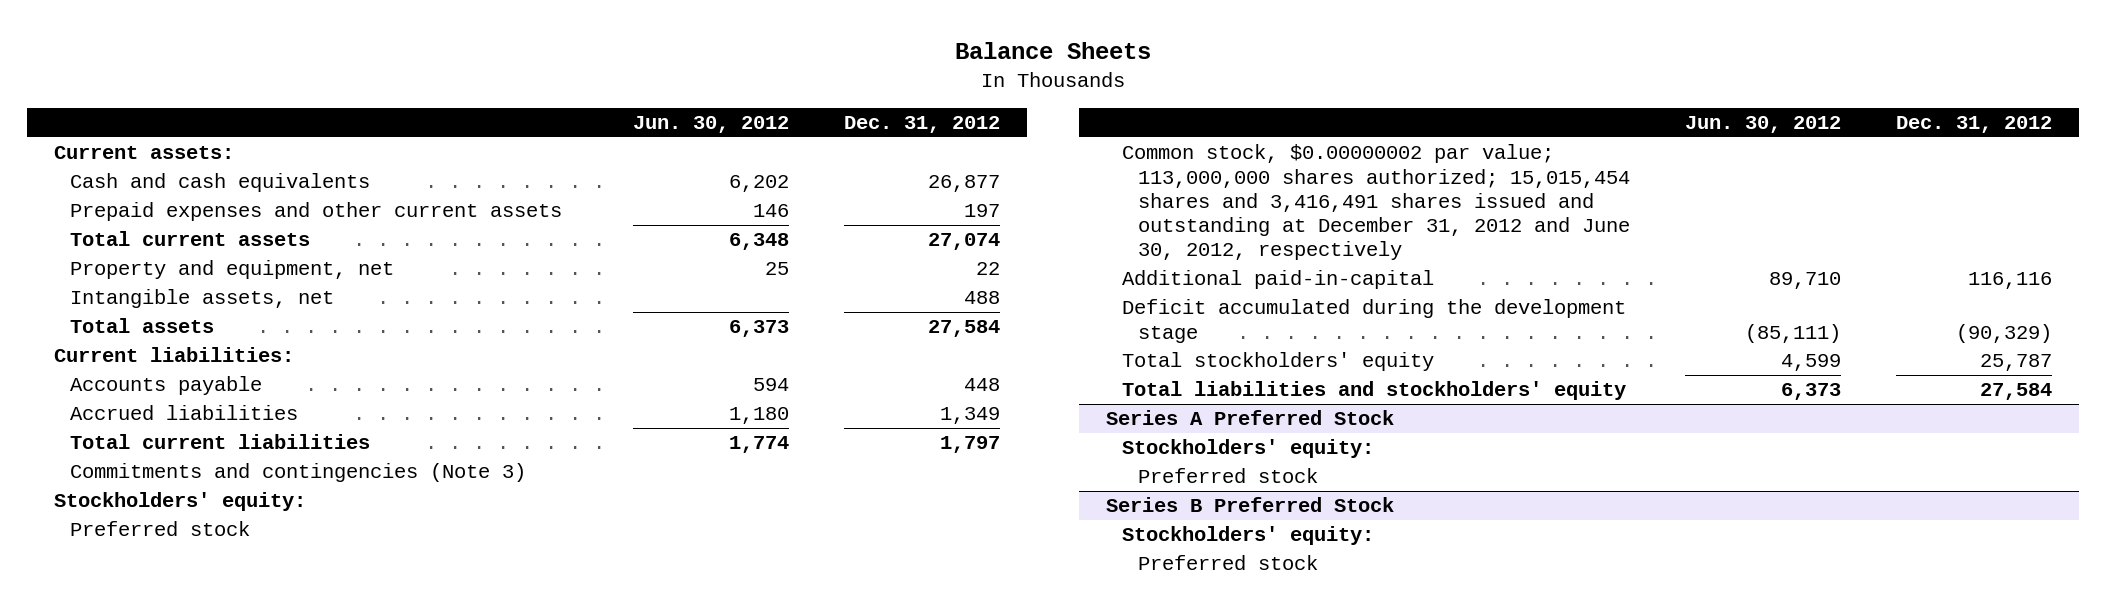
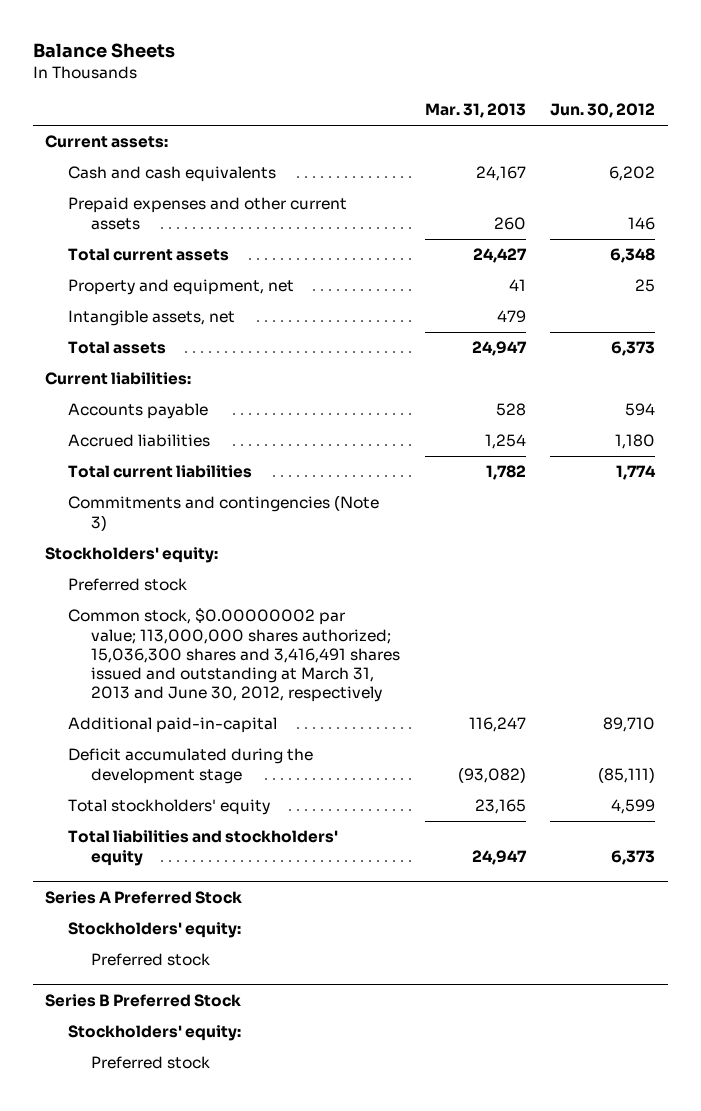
- | Jun. 30, 2012 | Dec. 31, 2012
+ | Mar. 31, 2013 | Jun. 30, 2012
- Common stock, $0.00000002 par value; 113,000,000 shares authorized; 15,015,454 shares and 3,416,491 shares issued and outstanding at December 31, 2012 and June 30, 2012, respectively
+ Common stock, $0.00000002 par value; 113,000,000 shares authorized; 15,036,300 shares and 3,416,491 shares issued and outstanding at March 31, 2013 and June 30, 2012, respectively

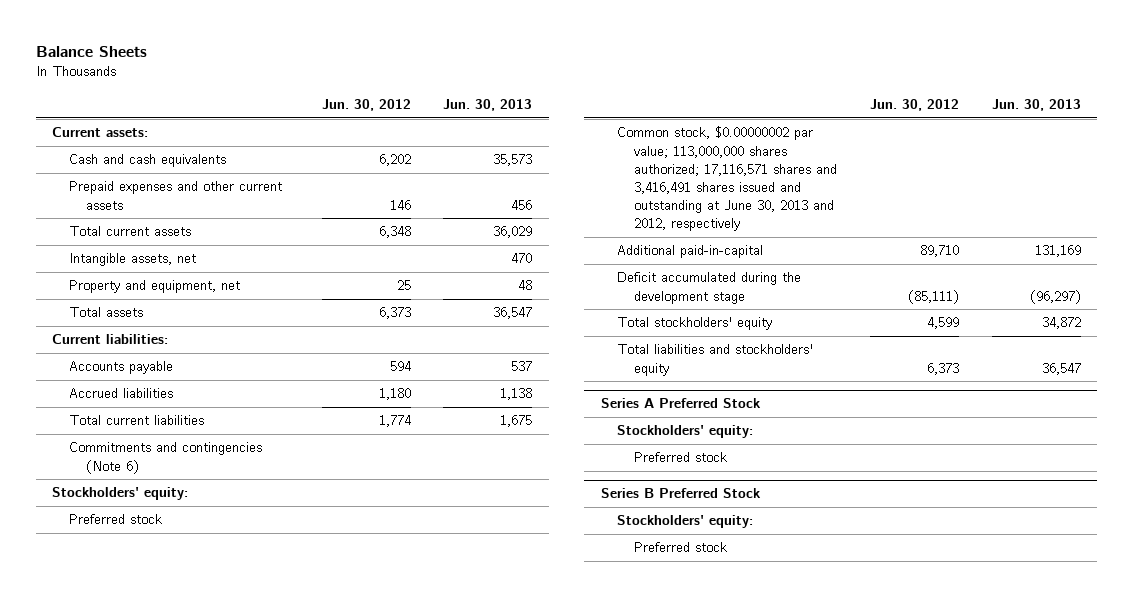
- | Mar. 31, 2013 | Jun. 30, 2012
+ | Jun. 30, 2012 | Jun. 30, 2013
moved down: Property and equipment, net | 25 | 48
- Commitments and contingencies (Note 3)
+ Commitments and contingencies (Note 6)
- Common stock, $0.00000002 par value; 113,000,000 shares authorized; 15,036,300 shares and 3,416,491 shares issued and outstanding at March 31, 2013 and June 30, 2012, respectively
+ Common stock, $0.00000002 par value; 113,000,000 shares authorized; 17,116,571 shares and 3,416,491 shares issued and outstanding at June 30, 2013 and 2012, respectively

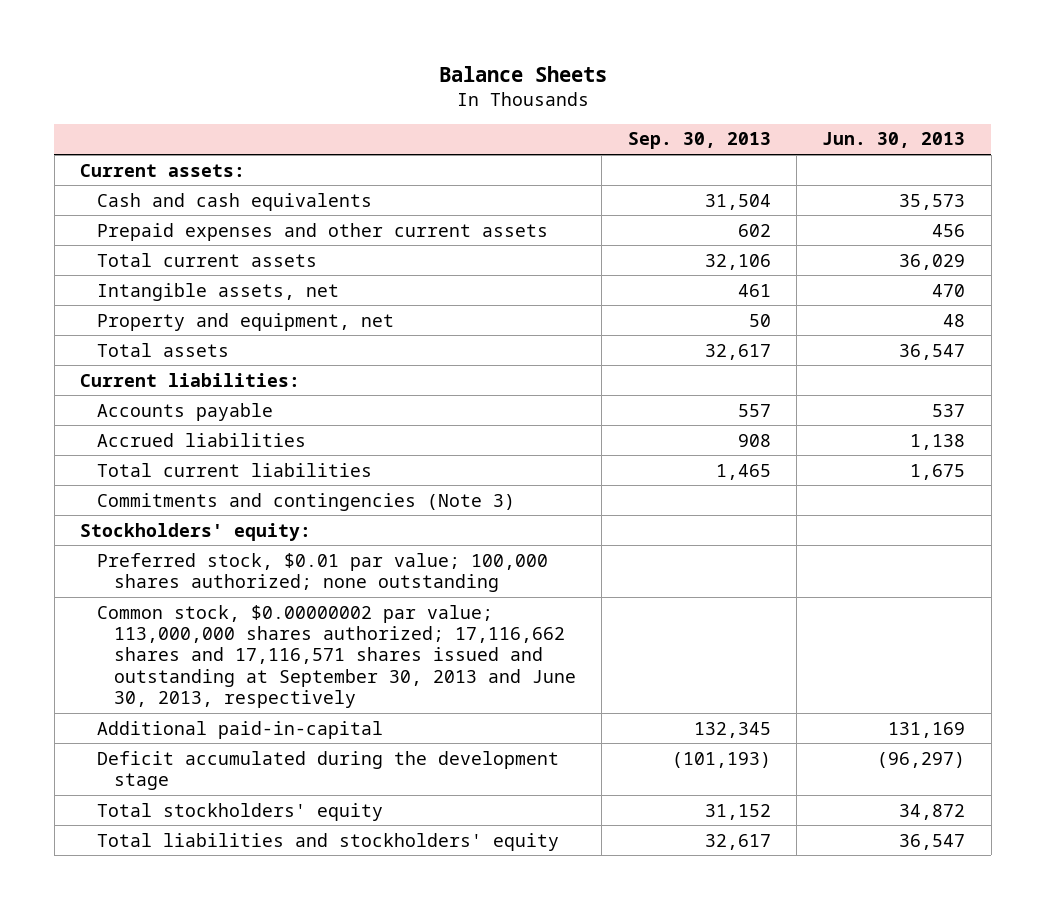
- | Jun. 30, 2012 | Jun. 30, 2013
+ | Sep. 30, 2013 | Jun. 30, 2013
- Commitments and contingencies (Note 6)
+ Commitments and contingencies (Note 3)
- Preferred stock
- Common stock, $0.00000002 par value; 113,000,000 shares authorized; 17,116,571 shares and 3,416,491 shares issued and outstanding at June 30, 2013 and 2012, respectively
+ Preferred stock, $0.01 par value; 100,000 shares authorized; none outstanding
+ Common stock, $0.00000002 par value; 113,000,000 shares authorized; 17,116,662 shares and 17,116,571 shares issued and outstanding at September 30, 2013 and June 30, 2013, respectively
- Series A Preferred Stock
- Stockholders' equity:
- Preferred stock
- Series B Preferred Stock
- Stockholders' equity:
- Preferred stock

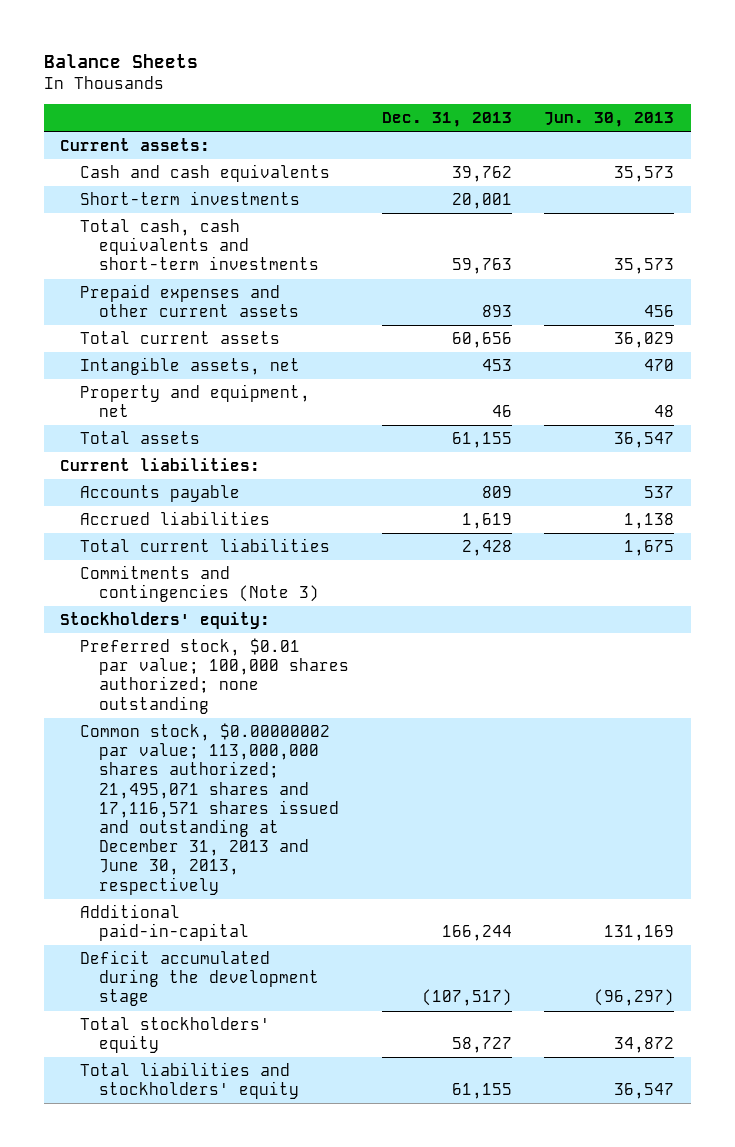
- | Sep. 30, 2013 | Jun. 30, 2013
+ | Dec. 31, 2013 | Jun. 30, 2013
+ Short-term investments | 20,001 |
+ Total cash, cash equivalents and short-term investments | 59,763 | 35,573
- Common stock, $0.00000002 par value; 113,000,000 shares authorized; 17,116,662 shares and 17,116,571 shares issued and outstanding at September 30, 2013 and June 30, 2013, respectively
+ Common stock, $0.00000002 par value; 113,000,000 shares authorized; 21,495,071 shares and 17,116,571 shares issued and outstanding at December 31, 2013 and June 30, 2013, respectively

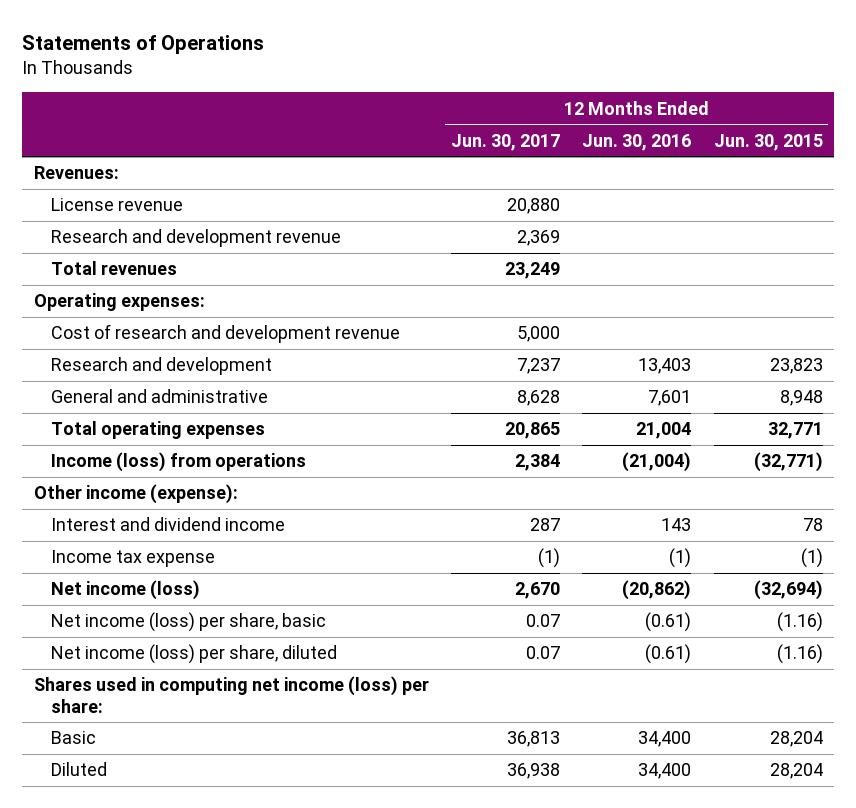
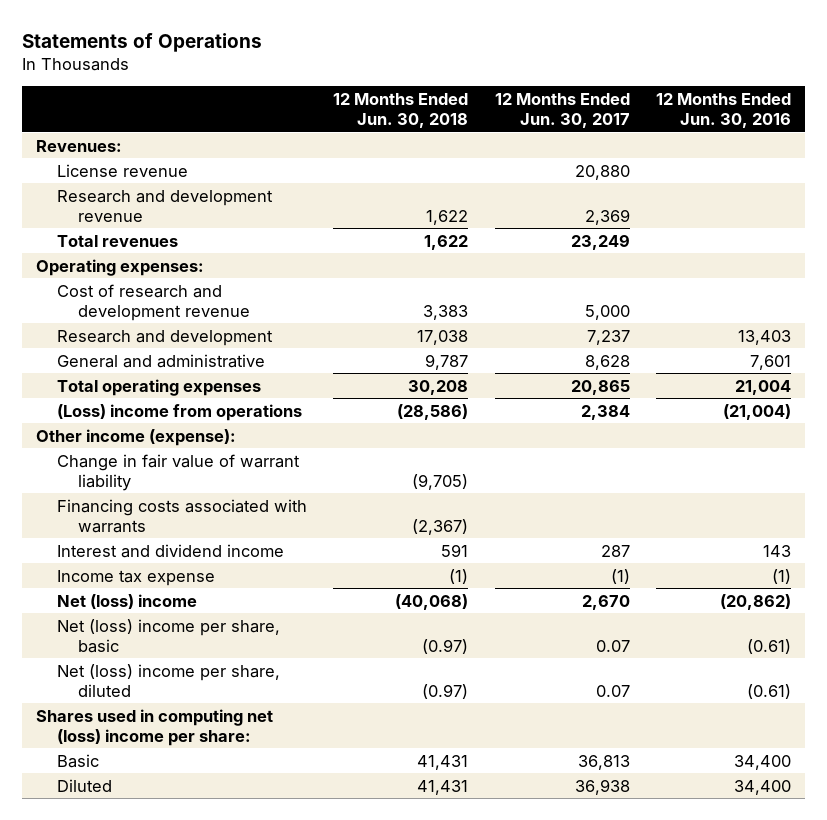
- | 12 Months Ended Jun. 30, 2017 | 12 Months Ended Jun. 30, 2016 | 12 Months Ended Jun. 30, 2015
+ | 12 Months Ended Jun. 30, 2018 | 12 Months Ended Jun. 30, 2017 | 12 Months Ended Jun. 30, 2016
- Income (loss) from operations | 2,384 | (21,004) | (32,771)
+ (Loss) income from operations | (28,586) | 2,384 | (21,004)
+ Change in fair value of warrant liability | (9,705) | |
+ Financing costs associated with warrants | (2,367) | |
- Net income (loss) | 2,670 | (20,862) | (32,694)
- Net income (loss) per share, basic | 0.07 | (0.61) | (1.16)
- Net income (loss) per share, diluted | 0.07 | (0.61) | (1.16)
- Shares used in computing net income (loss) per share:
+ Net (loss) income | (40,068) | 2,670 | (20,862)
+ Net (loss) income per share, basic | (0.97) | 0.07 | (0.61)
+ Net (loss) income per share, diluted | (0.97) | 0.07 | (0.61)
+ Shares used in computing net (loss) income per share:

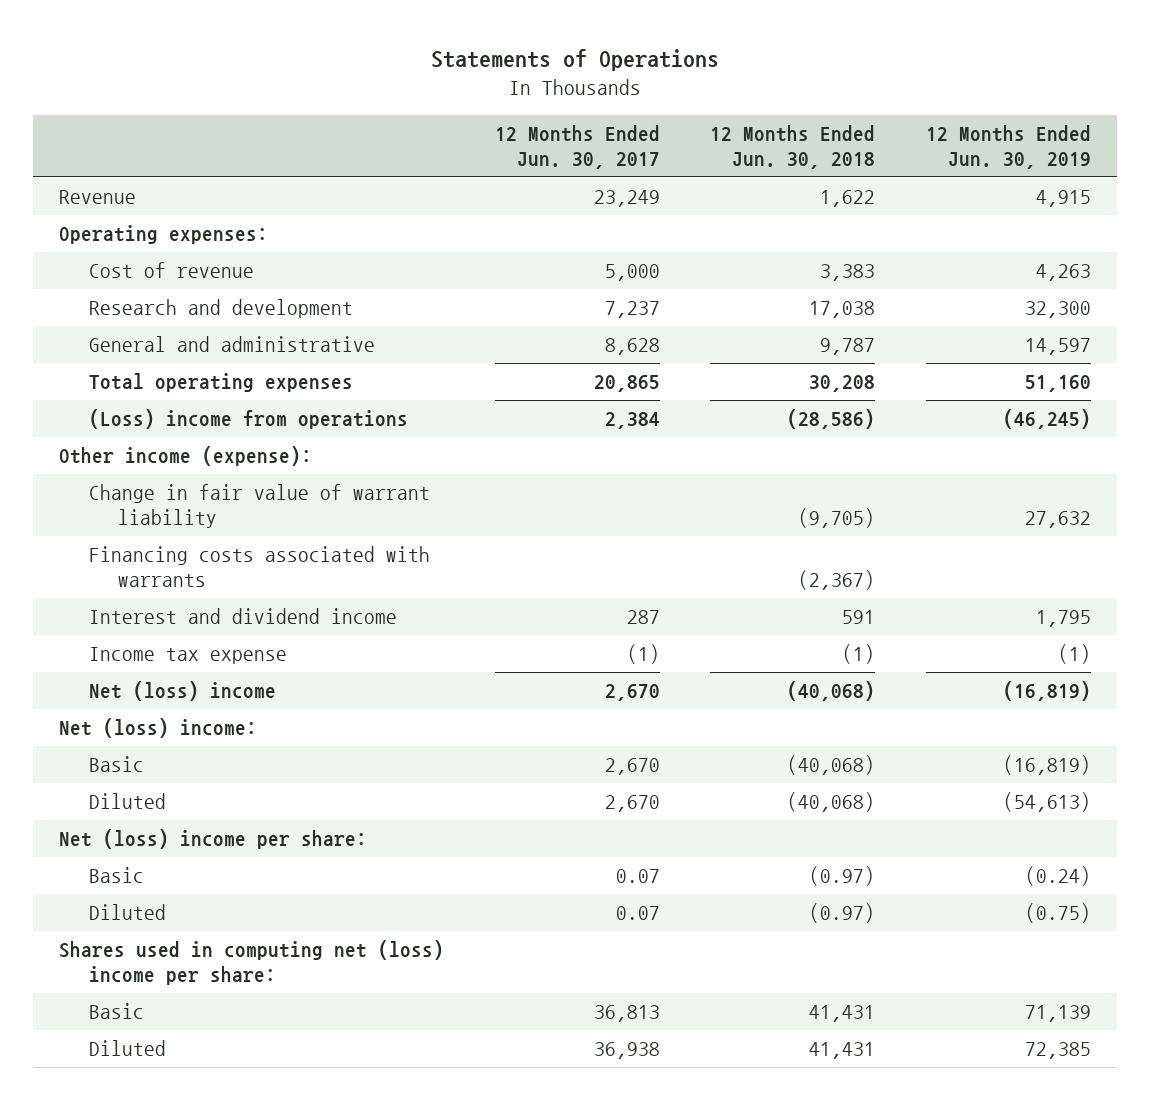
- | 12 Months Ended Jun. 30, 2018 | 12 Months Ended Jun. 30, 2017 | 12 Months Ended Jun. 30, 2016
+ | 12 Months Ended Jun. 30, 2017 | 12 Months Ended Jun. 30, 2018 | 12 Months Ended Jun. 30, 2019
- Revenues:
- License revenue | | 20,880 |
- Research and development revenue | 1,622 | 2,369 |
- Total revenues | 1,622 | 23,249 |
+ Revenue | 23,249 | 1,622 | 4,915
- Cost of research and development revenue | 3,383 | 5,000 |
+ Cost of revenue | 5,000 | 3,383 | 4,263
- Net (loss) income per share, basic | (0.97) | 0.07 | (0.61)
- Net (loss) income per share, diluted | (0.97) | 0.07 | (0.61)
+ Net (loss) income:
+ Basic | 2,670 | (40,068) | (16,819)
+ Diluted | 2,670 | (40,068) | (54,613)
+ Net (loss) income per share:
+ Basic | 0.07 | (0.97) | (0.24)
+ Diluted | 0.07 | (0.97) | (0.75)

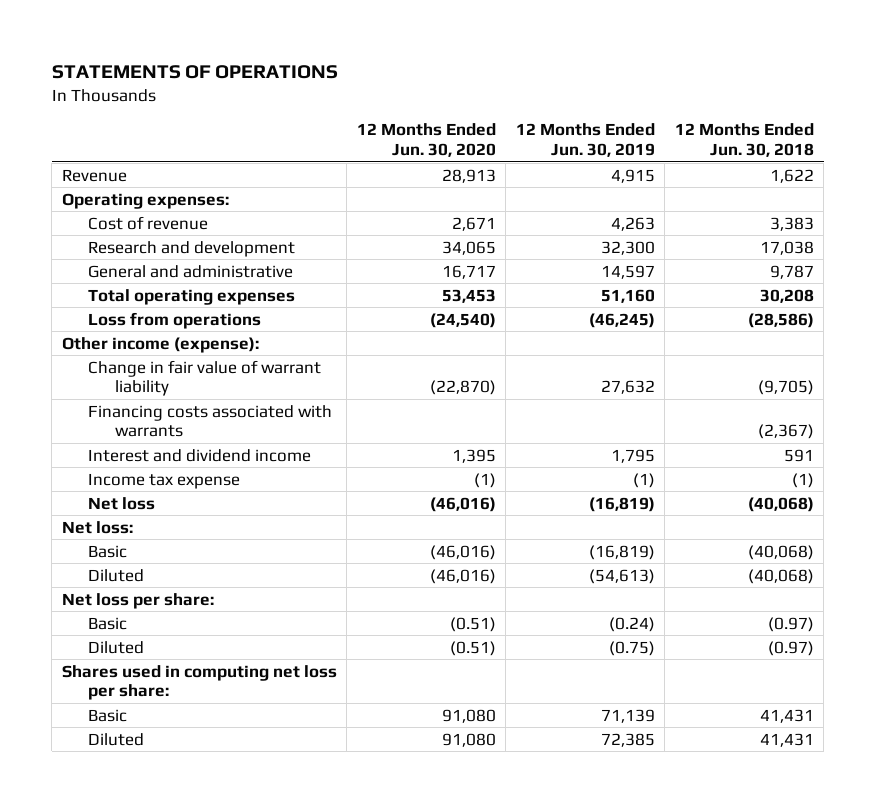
- Statements of Operations
+ STATEMENTS OF OPERATIONS
- | 12 Months Ended Jun. 30, 2017 | 12 Months Ended Jun. 30, 2018 | 12 Months Ended Jun. 30, 2019
+ | 12 Months Ended Jun. 30, 2020 | 12 Months Ended Jun. 30, 2019 | 12 Months Ended Jun. 30, 2018
- (Loss) income from operations | 2,384 | (28,586) | (46,245)
+ Loss from operations | (24,540) | (46,245) | (28,586)
- Net (loss) income | 2,670 | (40,068) | (16,819)
- Net (loss) income:
+ Net loss | (46,016) | (16,819) | (40,068)
+ Net loss:
- Net (loss) income per share:
+ Net loss per share:
- Shares used in computing net (loss) income per share:
+ Shares used in computing net loss per share:

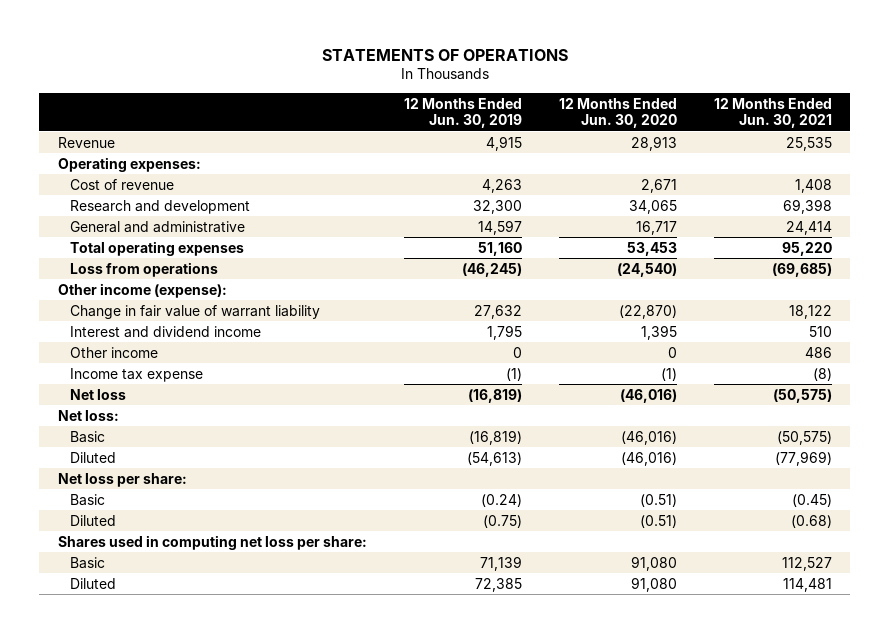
- | 12 Months Ended Jun. 30, 2020 | 12 Months Ended Jun. 30, 2019 | 12 Months Ended Jun. 30, 2018
+ | 12 Months Ended Jun. 30, 2019 | 12 Months Ended Jun. 30, 2020 | 12 Months Ended Jun. 30, 2021
- Financing costs associated with warrants | | | (2,367)
+ Other income | 0 | 0 | 486

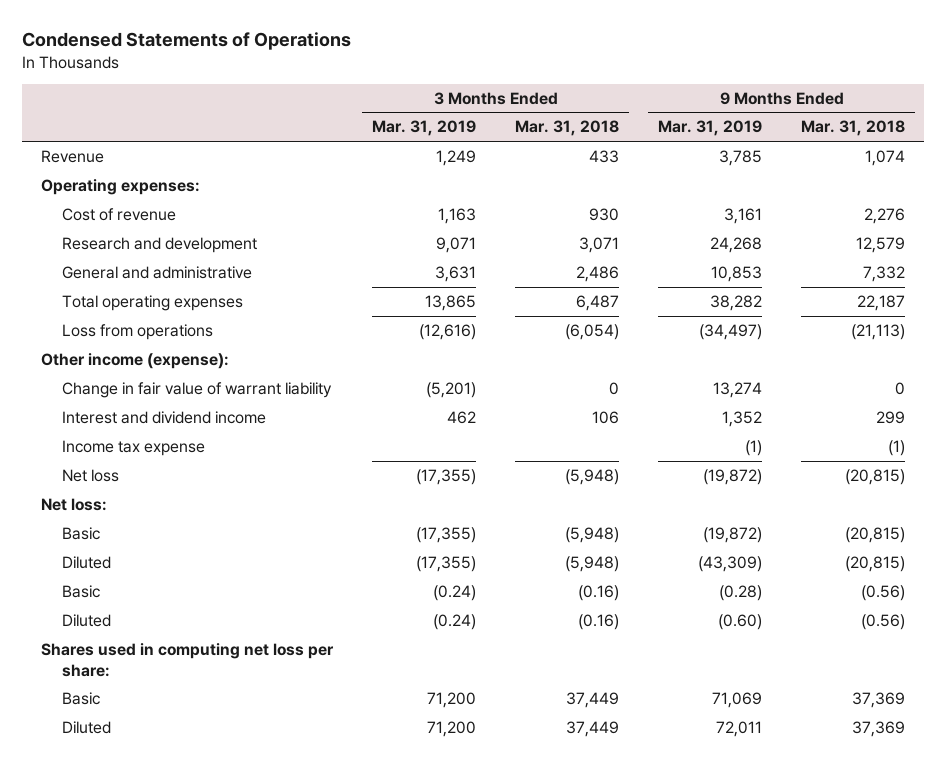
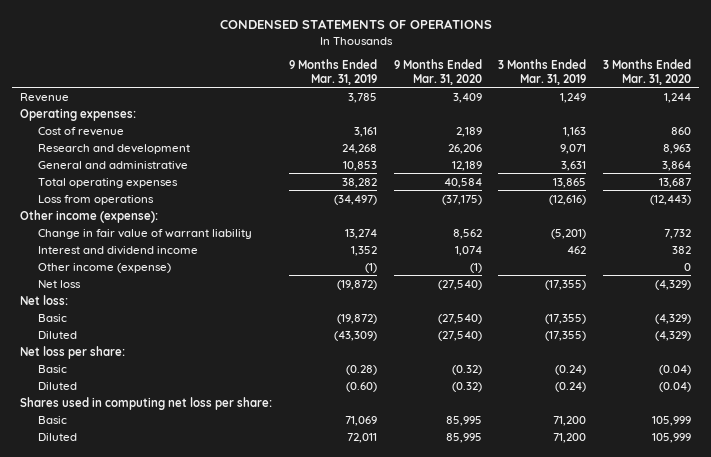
- Condensed Statements of Operations
+ CONDENSED STATEMENTS OF OPERATIONS
- | 3 Months Ended Mar. 31, 2019 | 3 Months Ended Mar. 31, 2018 | 9 Months Ended Mar. 31, 2019 | 9 Months Ended Mar. 31, 2018
+ | 9 Months Ended Mar. 31, 2019 | 9 Months Ended Mar. 31, 2020 | 3 Months Ended Mar. 31, 2019 | 3 Months Ended Mar. 31, 2020
- Income tax expense | | | (1) | (1)
+ Other income (expense) | (1) | (1) | | 0
+ Net loss per share:

